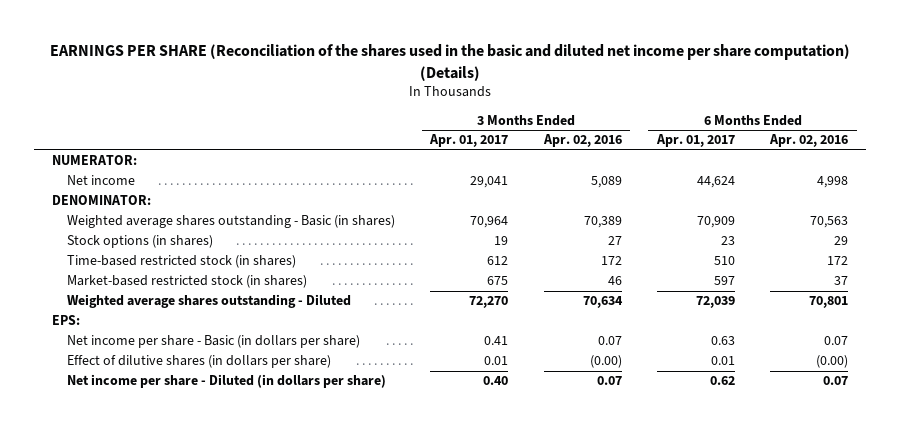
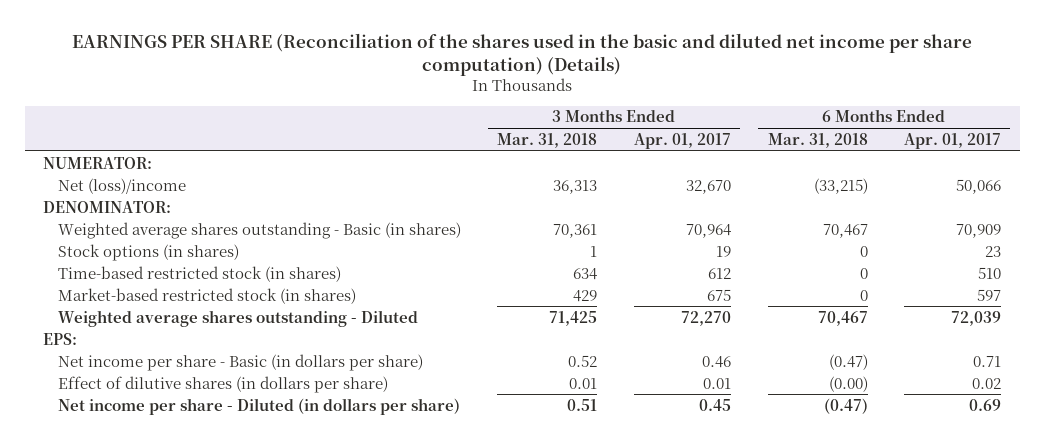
- | 3 Months Ended Apr. 01, 2017 | 3 Months Ended Apr. 02, 2016 | 6 Months Ended Apr. 01, 2017 | 6 Months Ended Apr. 02, 2016
+ | 3 Months Ended Mar. 31, 2018 | 3 Months Ended Apr. 01, 2017 | 6 Months Ended Mar. 31, 2018 | 6 Months Ended Apr. 01, 2017
- Net income | 29,041 | 5,089 | 44,624 | 4,998
+ Net (loss)/income | 36,313 | 32,670 | (33,215) | 50,066
- Net income per share - Basic (in dollars per share) | 0.41 | 0.07 | 0.63 | 0.07
- Effect of dilutive shares (in dollars per share) | 0.01 | (0.00) | 0.01 | (0.00)
- Net income per share - Diluted (in dollars per share) | 0.40 | 0.07 | 0.62 | 0.07
+ Net income per share - Basic (in dollars per share) | 0.52 | 0.46 | (0.47) | 0.71
+ Effect of dilutive shares (in dollars per share) | 0.01 | 0.01 | (0.00) | 0.02
+ Net income per share - Diluted (in dollars per share) | 0.51 | 0.45 | (0.47) | 0.69

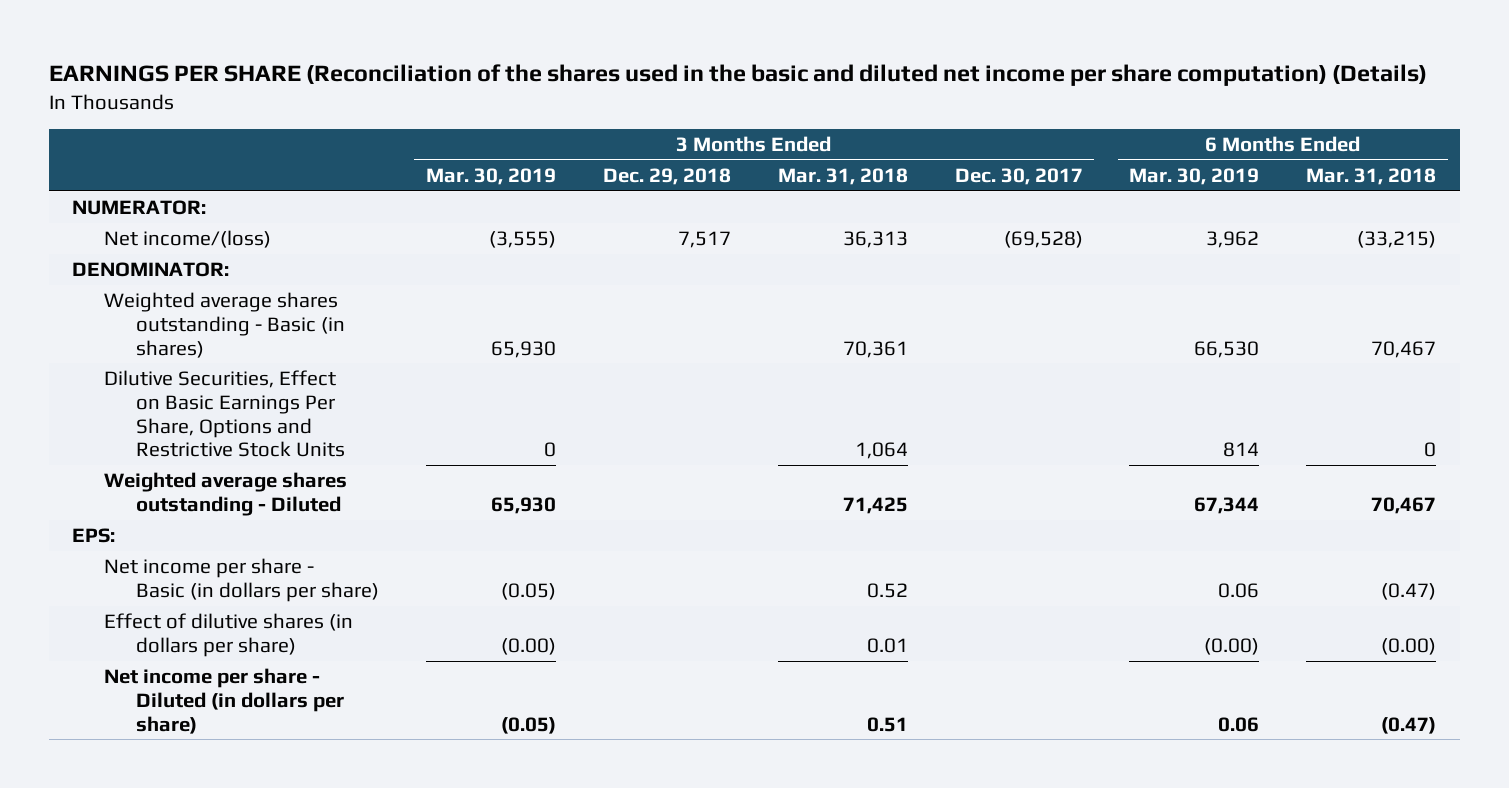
- | 3 Months Ended Mar. 31, 2018 | 3 Months Ended Apr. 01, 2017 | 6 Months Ended Mar. 31, 2018 | 6 Months Ended Apr. 01, 2017
+ | 3 Months Ended Mar. 30, 2019 | 3 Months Ended Dec. 29, 2018 | 3 Months Ended Mar. 31, 2018 | 3 Months Ended Dec. 30, 2017 | 6 Months Ended Mar. 30, 2019 | 6 Months Ended Mar. 31, 2018
- Net (loss)/income | 36,313 | 32,670 | (33,215) | 50,066
+ Net income/(loss) | (3,555) | 7,517 | 36,313 | (69,528) | 3,962 | (33,215)
- Stock options (in shares) | 1 | 19 | 0 | 23
- Time-based restricted stock (in shares) | 634 | 612 | 0 | 510
- Market-based restricted stock (in shares) | 429 | 675 | 0 | 597
+ Dilutive Securities, Effect on Basic Earnings Per Share, Options and Restrictive Stock Units | 0 | | 1,064 | | 814 | 0

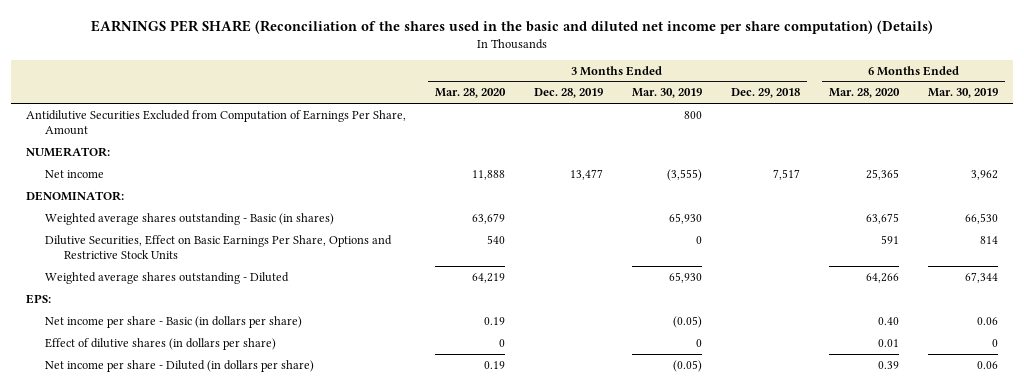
- | 3 Months Ended Mar. 30, 2019 | 3 Months Ended Dec. 29, 2018 | 3 Months Ended Mar. 31, 2018 | 3 Months Ended Dec. 30, 2017 | 6 Months Ended Mar. 30, 2019 | 6 Months Ended Mar. 31, 2018
+ | 3 Months Ended Mar. 28, 2020 | 3 Months Ended Dec. 28, 2019 | 3 Months Ended Mar. 30, 2019 | 3 Months Ended Dec. 29, 2018 | 6 Months Ended Mar. 28, 2020 | 6 Months Ended Mar. 30, 2019
+ Antidilutive Securities Excluded from Computation of Earnings Per Share, Amount | | | 800 | | |
- Net income/(loss) | (3,555) | 7,517 | 36,313 | (69,528) | 3,962 | (33,215)
+ Net income | 11,888 | 13,477 | (3,555) | 7,517 | 25,365 | 3,962
- Effect of dilutive shares (in dollars per share) | (0.00) | | 0.01 | | (0.00) | (0.00)
+ Effect of dilutive shares (in dollars per share) | 0 | | 0 | | 0.01 | 0

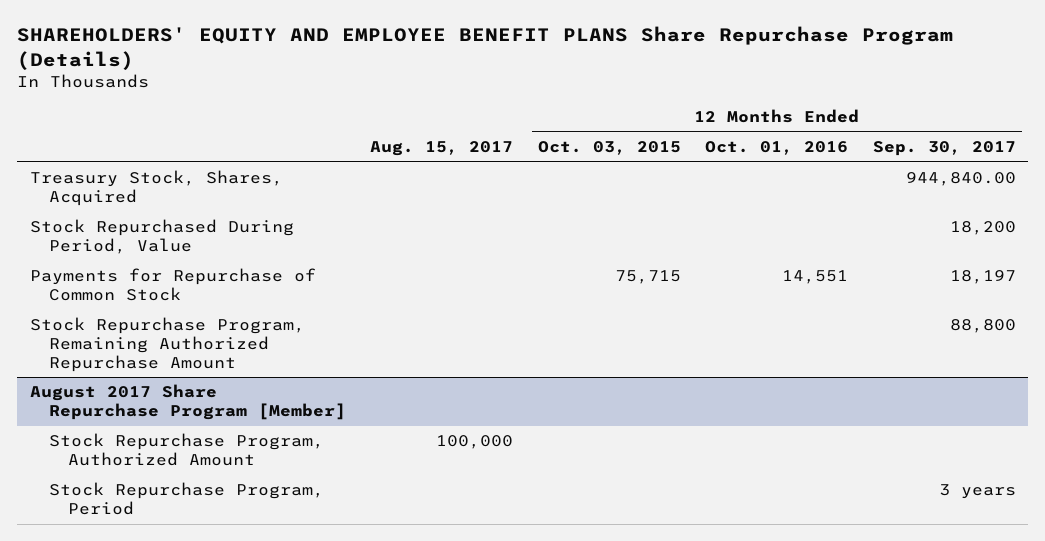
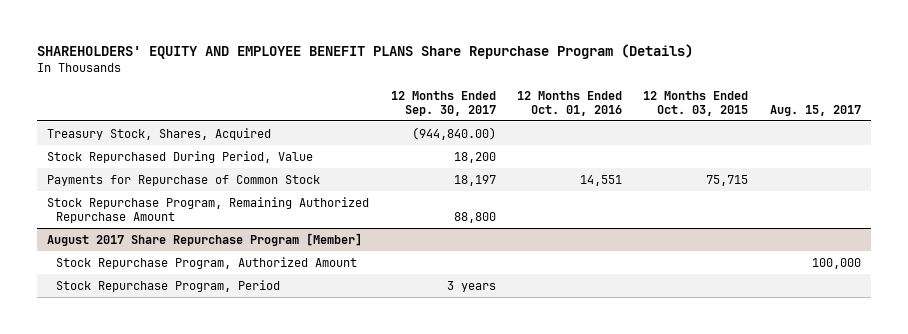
- | Aug. 15, 2017 | 12 Months Ended Oct. 03, 2015 | 12 Months Ended Oct. 01, 2016 | 12 Months Ended Sep. 30, 2017
+ | 12 Months Ended Sep. 30, 2017 | 12 Months Ended Oct. 01, 2016 | 12 Months Ended Oct. 03, 2015 | Aug. 15, 2017
- Treasury Stock, Shares, Acquired | | | | 944,840.00
+ Treasury Stock, Shares, Acquired | (944,840.00) | | |

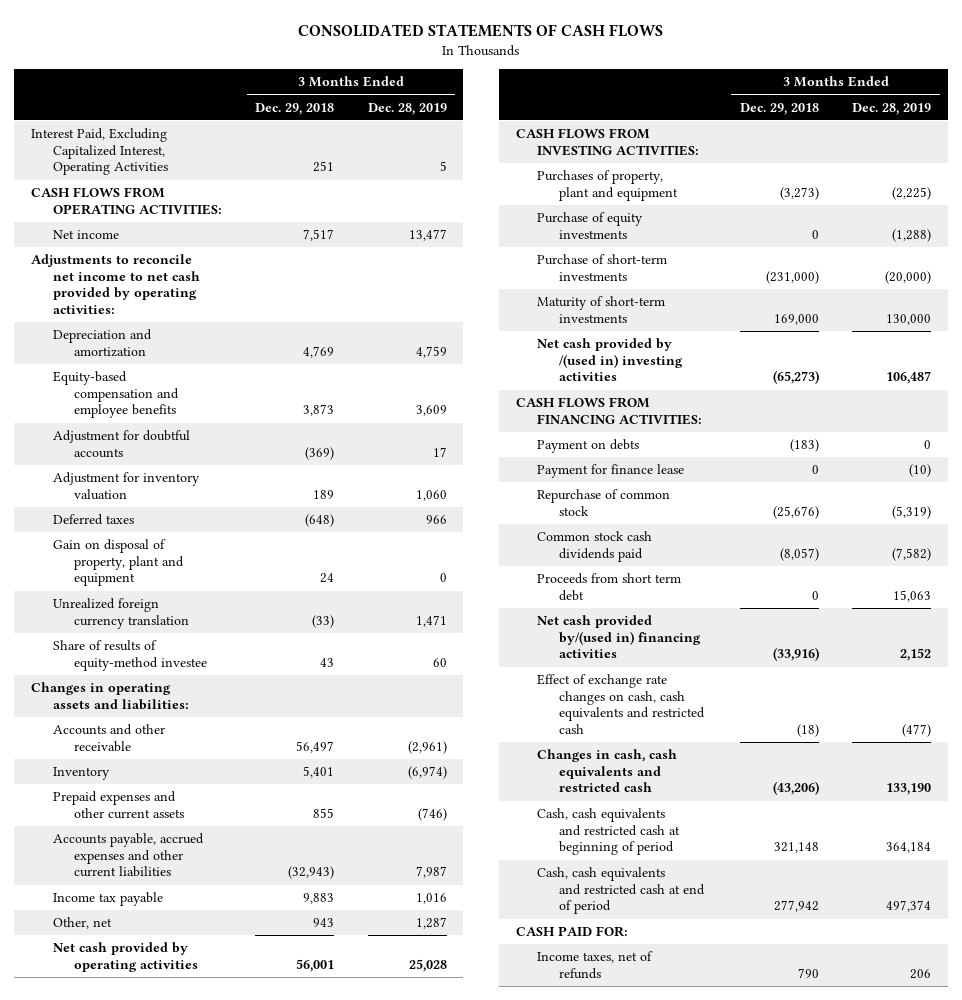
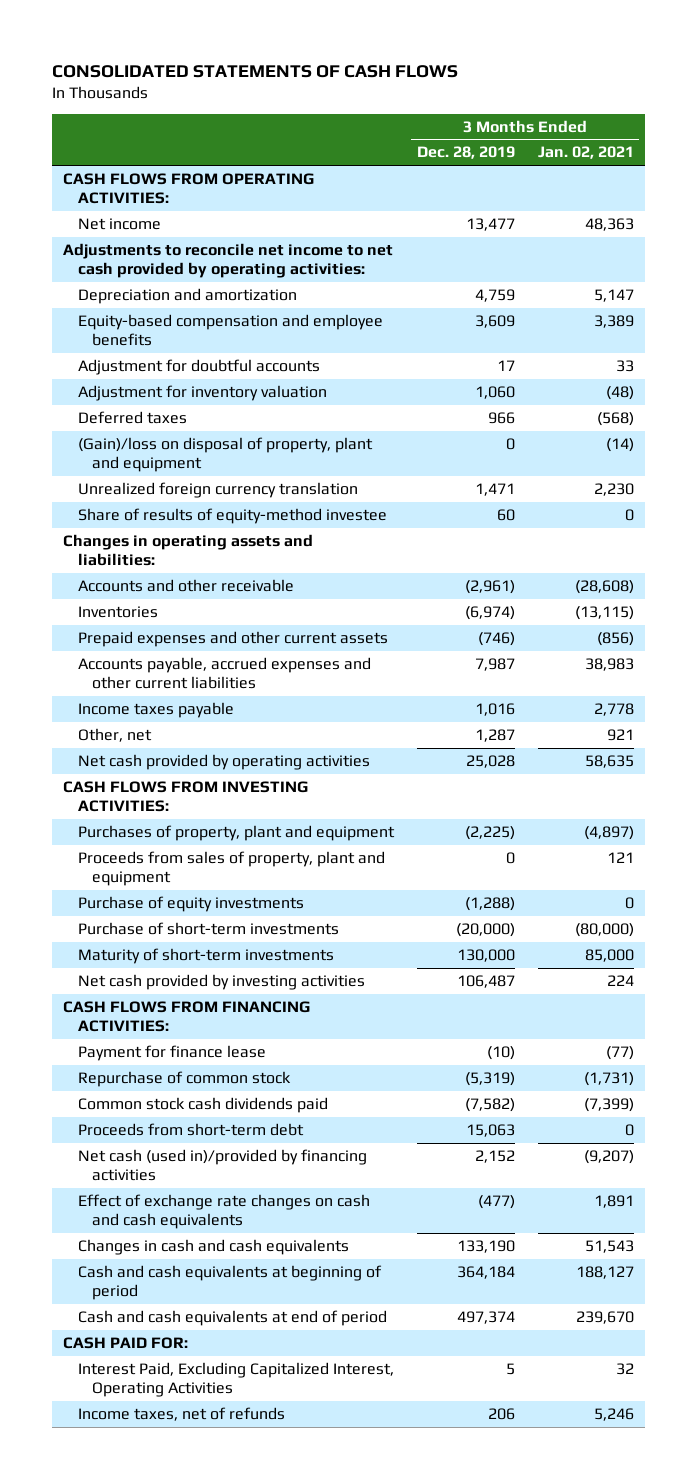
- | 3 Months Ended Dec. 29, 2018 | 3 Months Ended Dec. 28, 2019
+ | 3 Months Ended Dec. 28, 2019 | 3 Months Ended Jan. 02, 2021
- Gain on disposal of property, plant and equipment | 24 | 0
+ (Gain)/loss on disposal of property, plant and equipment | 0 | (14)
- Inventory | 5,401 | (6,974)
+ Inventories | (6,974) | (13,115)
- Income tax payable | 9,883 | 1,016
+ Income taxes payable | 1,016 | 2,778
+ Proceeds from sales of property, plant and equipment | 0 | 121
- Net cash provided by /(used in) investing activities | (65,273) | 106,487
+ Net cash provided by investing activities | 106,487 | 224
- Payment on debts | (183) | 0
- Proceeds from short term debt | 0 | 15,063
- Net cash provided by/(used in) financing activities | (33,916) | 2,152
- Effect of exchange rate changes on cash, cash equivalents and restricted cash | (18) | (477)
- Changes in cash, cash equivalents and restricted cash | (43,206) | 133,190
- Cash, cash equivalents and restricted cash at beginning of period | 321,148 | 364,184
- Cash, cash equivalents and restricted cash at end of period | 277,942 | 497,374
+ Proceeds from short-term debt | 15,063 | 0
+ Net cash (used in)/provided by financing activities | 2,152 | (9,207)
+ Effect of exchange rate changes on cash and cash equivalents | (477) | 1,891
+ Changes in cash and cash equivalents | 133,190 | 51,543
+ Cash and cash equivalents at beginning of period | 364,184 | 188,127
+ Cash and cash equivalents at end of period | 497,374 | 239,670
moved down: Interest Paid, Excluding Capitalized Interest, Operating Activities | 5 | 32

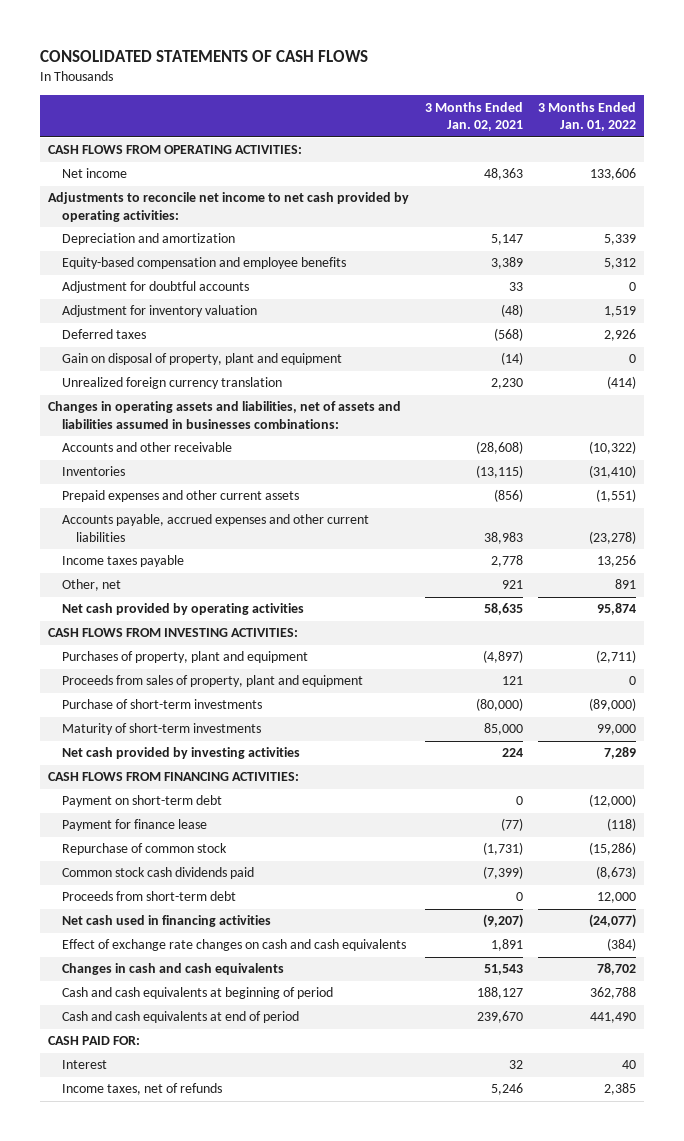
- | 3 Months Ended Dec. 28, 2019 | 3 Months Ended Jan. 02, 2021
+ | 3 Months Ended Jan. 02, 2021 | 3 Months Ended Jan. 01, 2022
- (Gain)/loss on disposal of property, plant and equipment | 0 | (14)
+ Gain on disposal of property, plant and equipment | (14) | 0
- Share of results of equity-method investee | 60 | 0
- Changes in operating assets and liabilities:
+ Changes in operating assets and liabilities, net of assets and liabilities assumed in businesses combinations:
- Purchase of equity investments | (1,288) | 0
+ Payment on short-term debt | 0 | (12,000)
- Net cash (used in)/provided by financing activities | 2,152 | (9,207)
+ Net cash used in financing activities | (9,207) | (24,077)
- Interest Paid, Excluding Capitalized Interest, Operating Activities | 5 | 32
+ Interest | 32 | 40

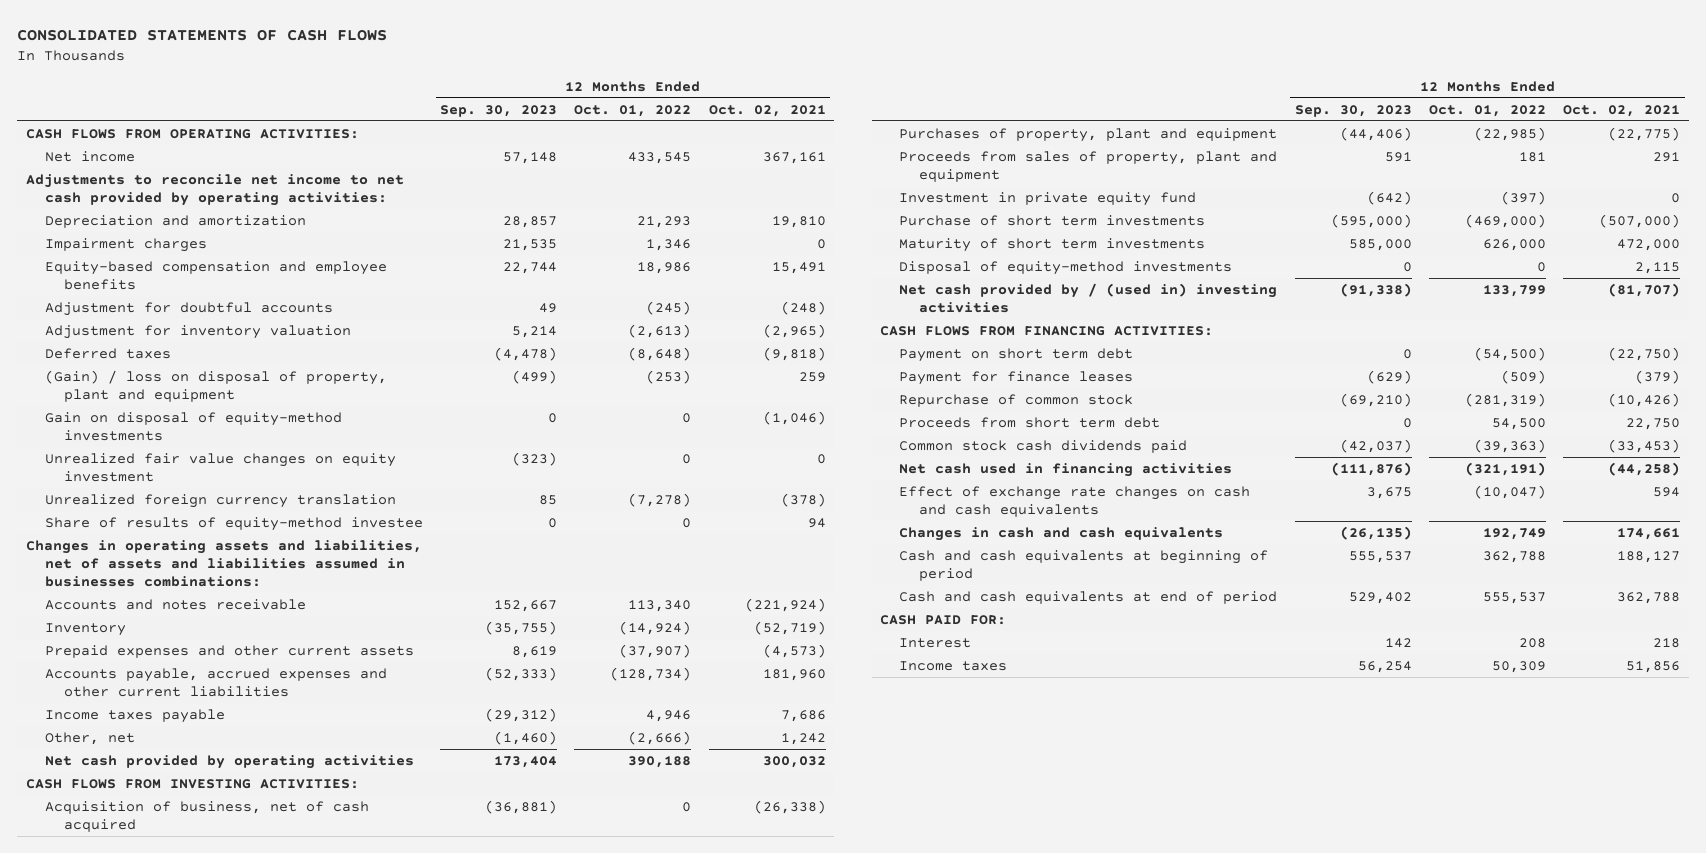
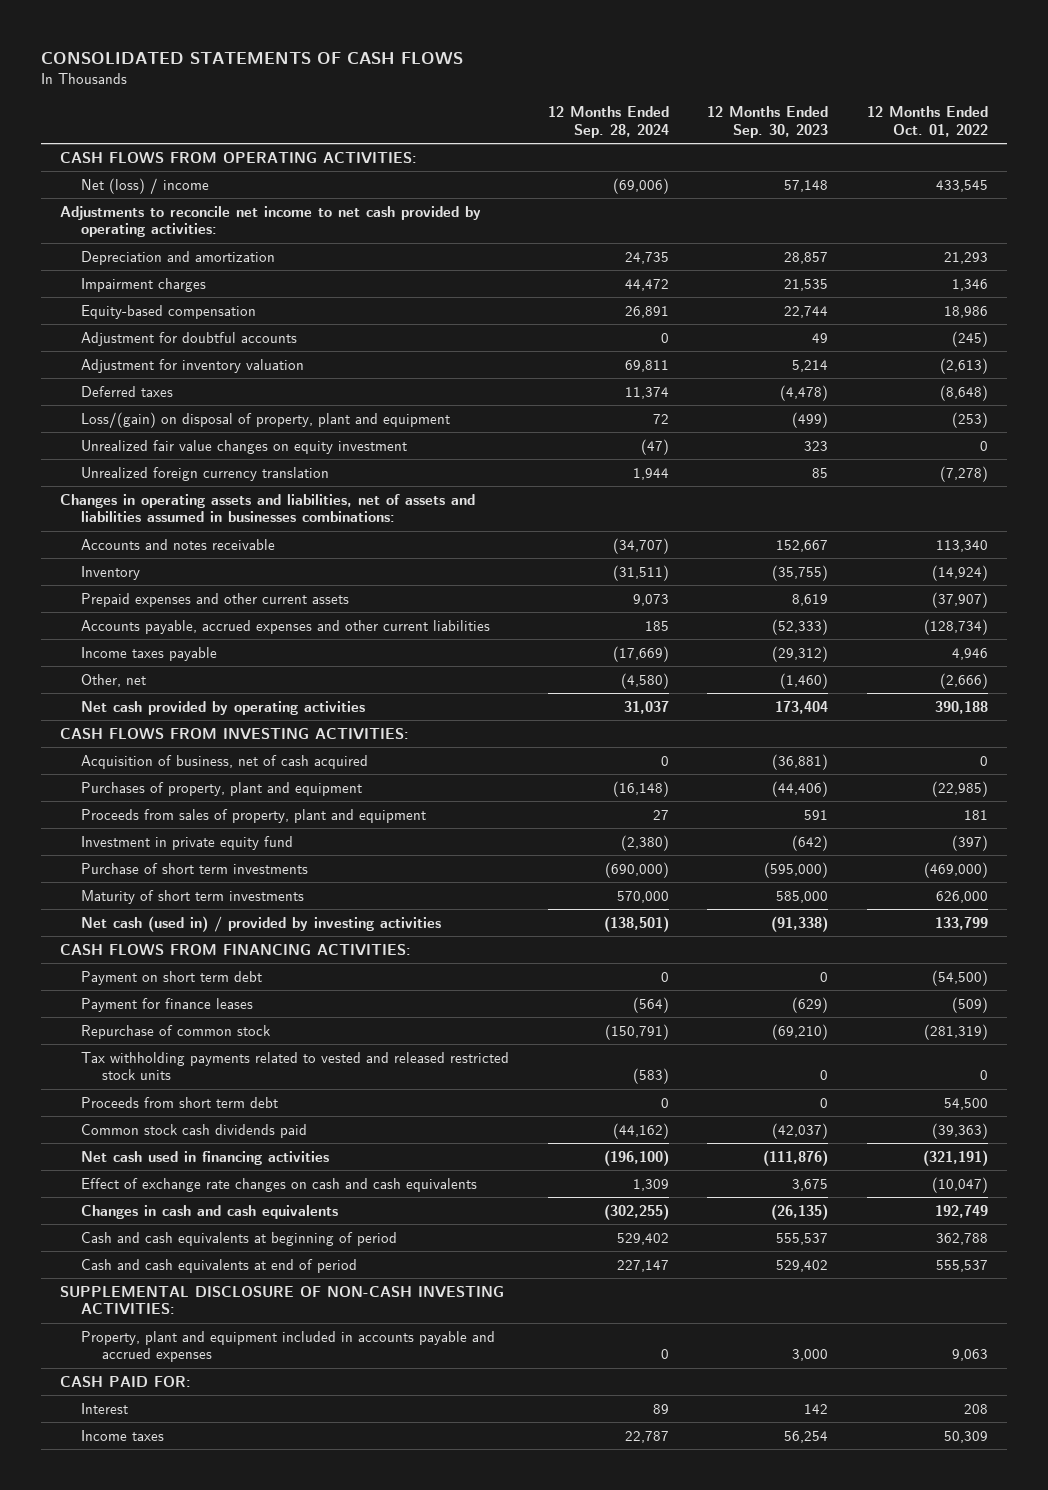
- | 12 Months Ended Sep. 30, 2023 | 12 Months Ended Oct. 01, 2022 | 12 Months Ended Oct. 02, 2021
+ | 12 Months Ended Sep. 28, 2024 | 12 Months Ended Sep. 30, 2023 | 12 Months Ended Oct. 01, 2022
- Net income | 57,148 | 433,545 | 367,161
+ Net (loss) / income | (69,006) | 57,148 | 433,545
- Equity-based compensation and employee benefits | 22,744 | 18,986 | 15,491
+ Equity-based compensation | 26,891 | 22,744 | 18,986
- (Gain) / loss on disposal of property, plant and equipment | (499) | (253) | 259
- Gain on disposal of equity-method investments | 0 | 0 | (1,046)
- Unrealized fair value changes on equity investment | (323) | 0 | 0
+ Loss/(gain) on disposal of property, plant and equipment | 72 | (499) | (253)
+ Unrealized fair value changes on equity investment | (47) | 323 | 0
- Share of results of equity-method investee | 0 | 0 | 94
- Disposal of equity-method investments | 0 | 0 | 2,115
- Net cash provided by / (used in) investing activities | (91,338) | 133,799 | (81,707)
+ Net cash (used in) / provided by investing activities | (138,501) | (91,338) | 133,799
+ Tax withholding payments related to vested and released restricted stock units | (583) | 0 | 0
+ SUPPLEMENTAL DISCLOSURE OF NON-CASH INVESTING ACTIVITIES:
+ Property, plant and equipment included in accounts payable and accrued expenses | 0 | 3,000 | 9,063

